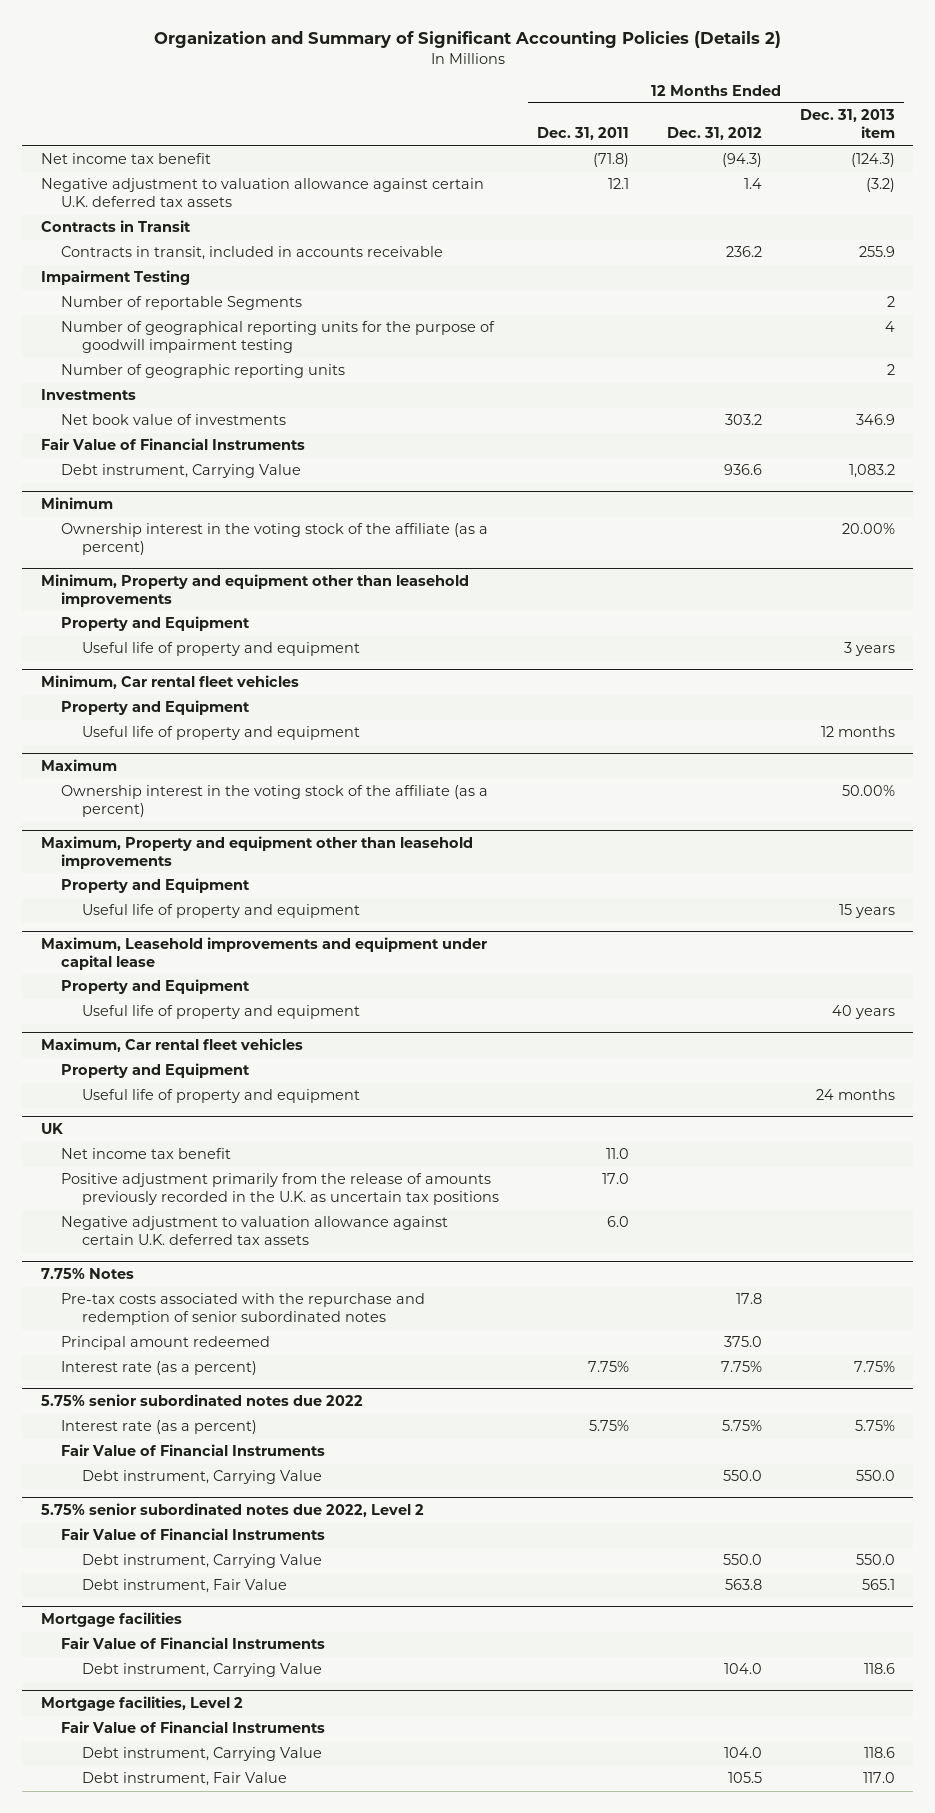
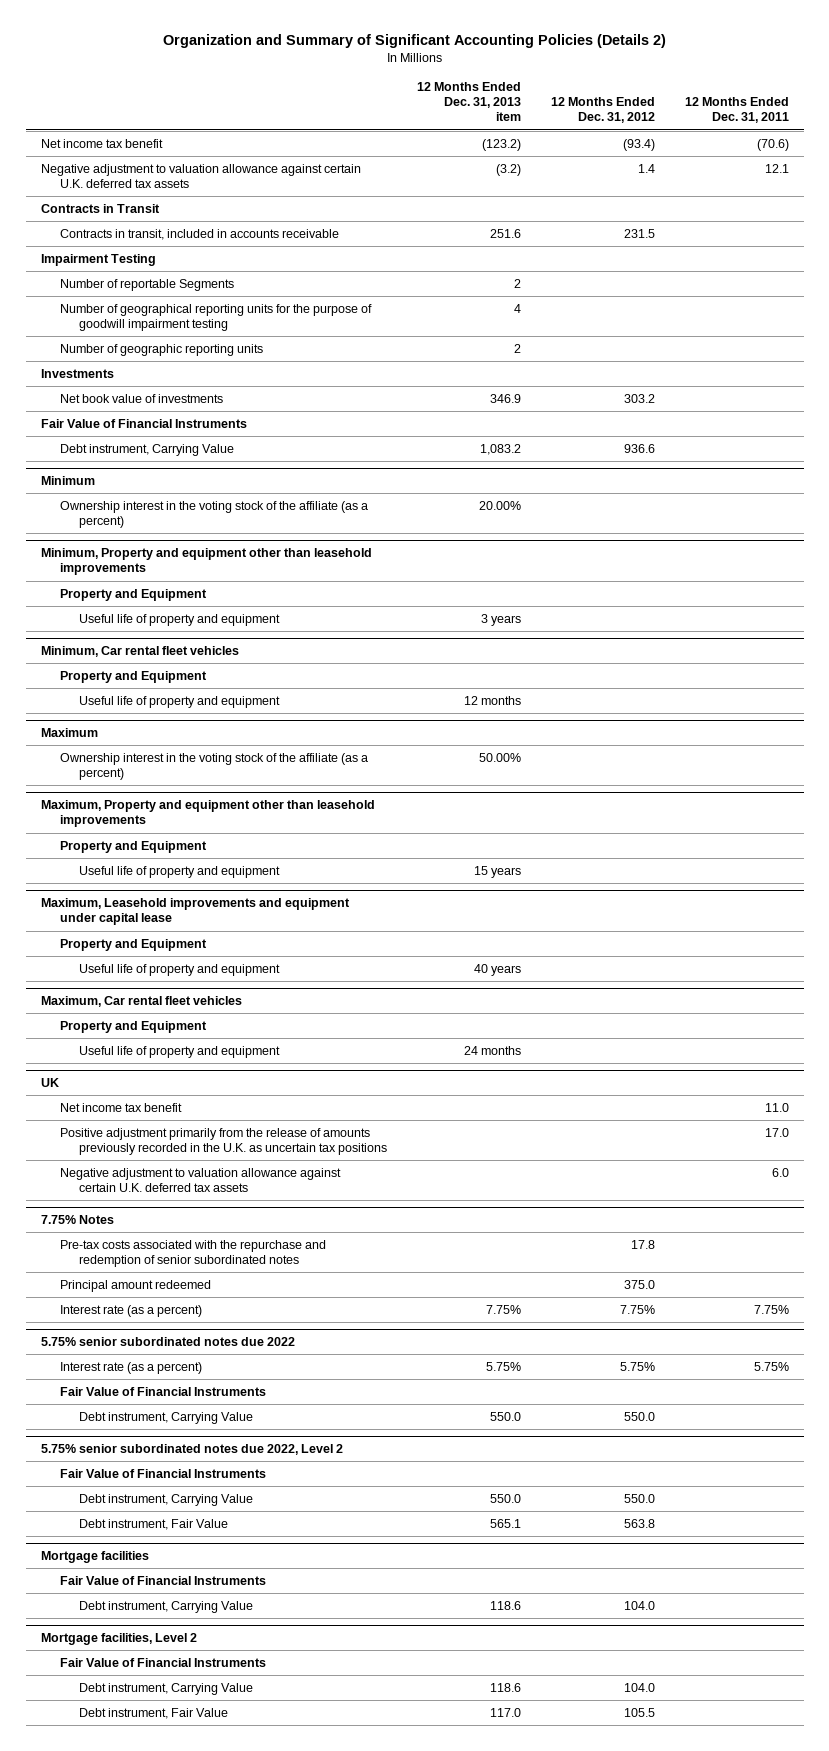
- | 12 Months Ended Dec. 31, 2011 | 12 Months Ended Dec. 31, 2012 | 12 Months Ended Dec. 31, 2013 item
+ | 12 Months Ended Dec. 31, 2013 item | 12 Months Ended Dec. 31, 2012 | 12 Months Ended Dec. 31, 2011
- Net income tax benefit | (71.8) | (94.3) | (124.3)
+ Net income tax benefit | (123.2) | (93.4) | (70.6)
- Contracts in transit, included in accounts receivable | | 236.2 | 255.9
+ Contracts in transit, included in accounts receivable | 251.6 | 231.5 |

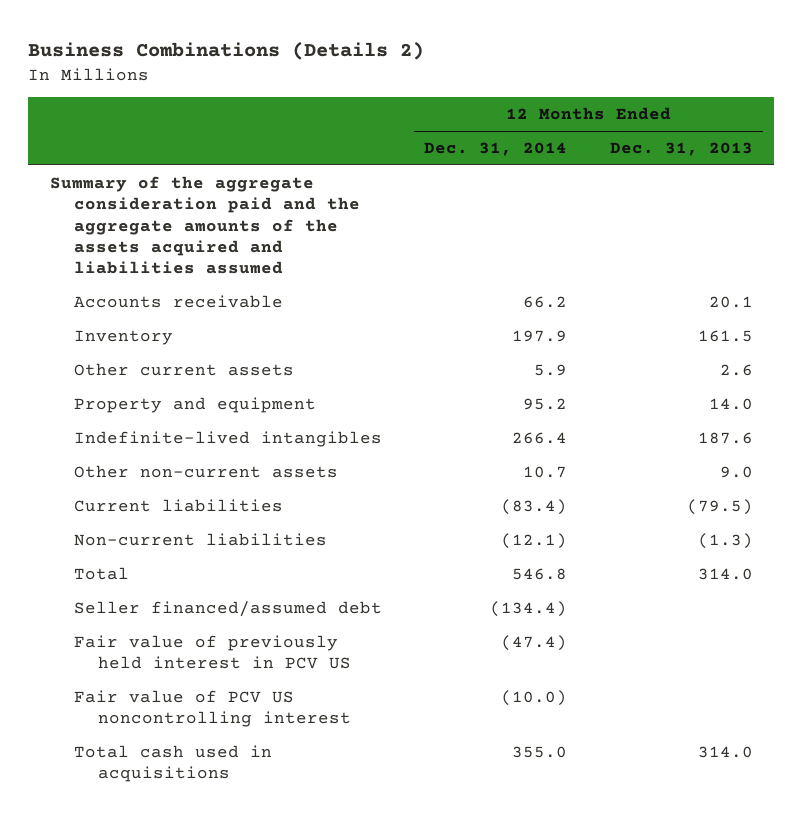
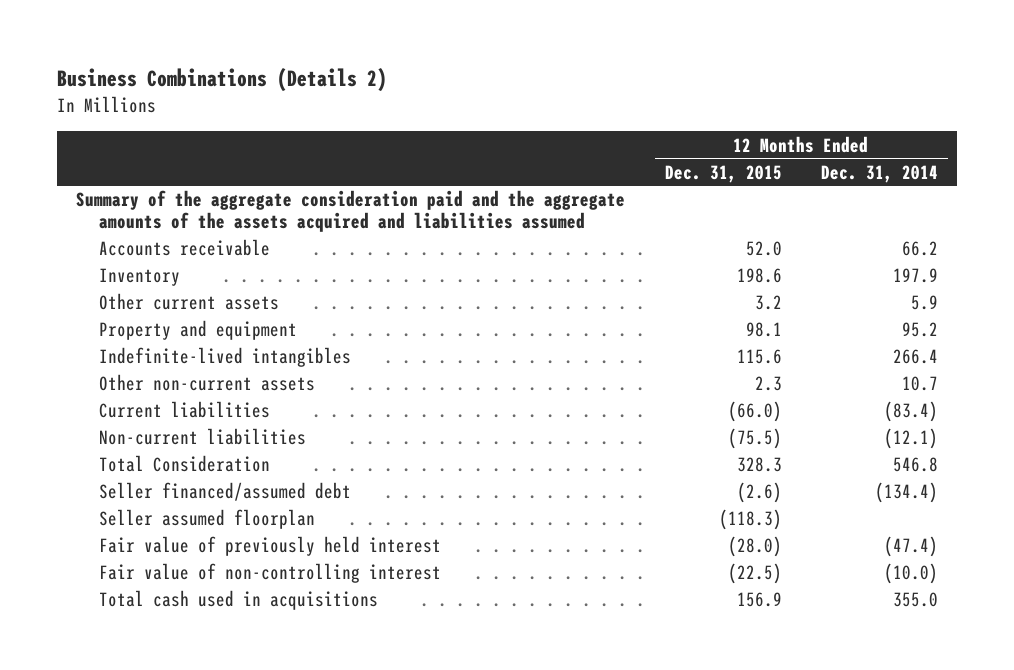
- | 12 Months Ended Dec. 31, 2014 | 12 Months Ended Dec. 31, 2013
+ | 12 Months Ended Dec. 31, 2015 | 12 Months Ended Dec. 31, 2014
- Total | 546.8 | 314.0
+ Total Consideration | 328.3 | 546.8
- Fair value of previously held interest in PCV US | (47.4) |
- Fair value of PCV US noncontrolling interest | (10.0) |
+ Seller assumed floorplan | (118.3) |
+ Fair value of previously held interest | (28.0) | (47.4)
+ Fair value of non-controlling interest | (22.5) | (10.0)

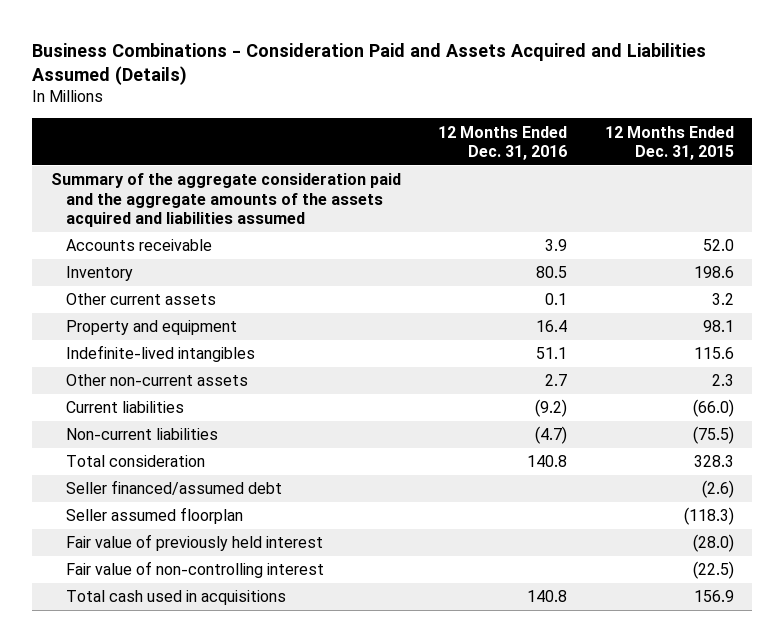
- Business Combinations (Details 2)
+ Business Combinations - Consideration Paid and Assets Acquired and Liabilities Assumed (Details)
- | 12 Months Ended Dec. 31, 2015 | 12 Months Ended Dec. 31, 2014
+ | 12 Months Ended Dec. 31, 2016 | 12 Months Ended Dec. 31, 2015
- Total Consideration | 328.3 | 546.8
+ Total consideration | 140.8 | 328.3

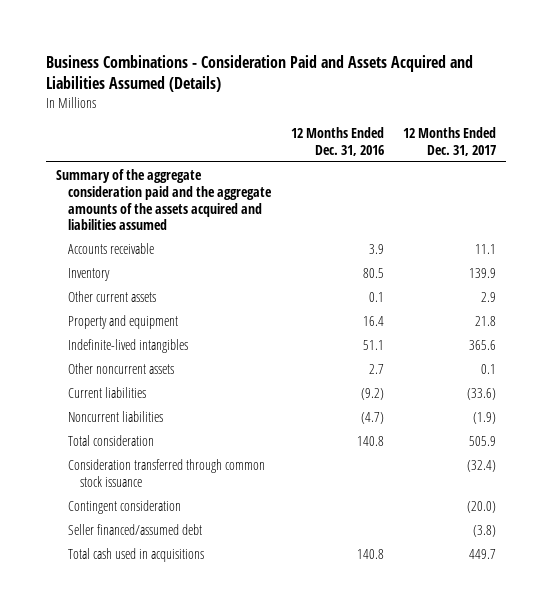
- | 12 Months Ended Dec. 31, 2016 | 12 Months Ended Dec. 31, 2015
+ | 12 Months Ended Dec. 31, 2016 | 12 Months Ended Dec. 31, 2017
- Other non-current assets | 2.7 | 2.3
+ Other noncurrent assets | 2.7 | 0.1
- Non-current liabilities | (4.7) | (75.5)
+ Noncurrent liabilities | (4.7) | (1.9)
+ Consideration transferred through common stock issuance | | (32.4)
+ Contingent consideration | | (20.0)
- Seller assumed floorplan | | (118.3)
- Fair value of previously held interest | | (28.0)
- Fair value of non-controlling interest | | (22.5)

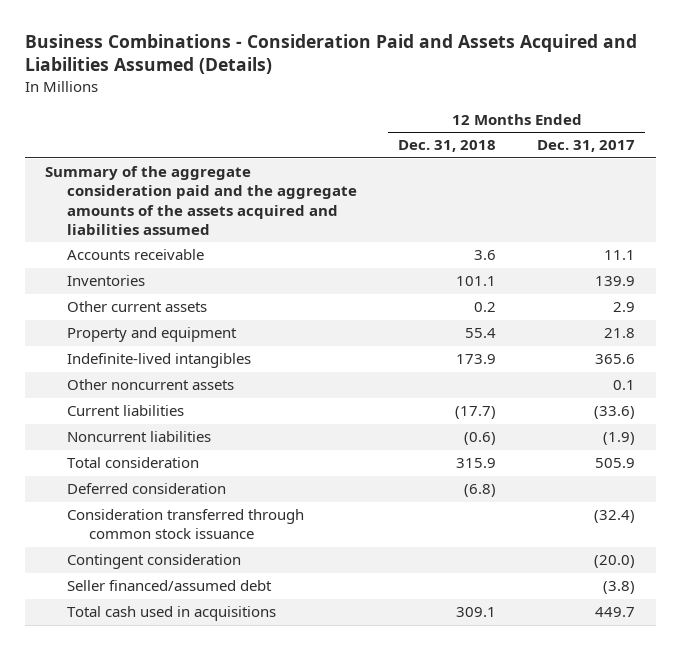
- | 12 Months Ended Dec. 31, 2016 | 12 Months Ended Dec. 31, 2017
+ | 12 Months Ended Dec. 31, 2018 | 12 Months Ended Dec. 31, 2017
- Inventory | 80.5 | 139.9
+ Inventories | 101.1 | 139.9
+ Deferred consideration | (6.8) |

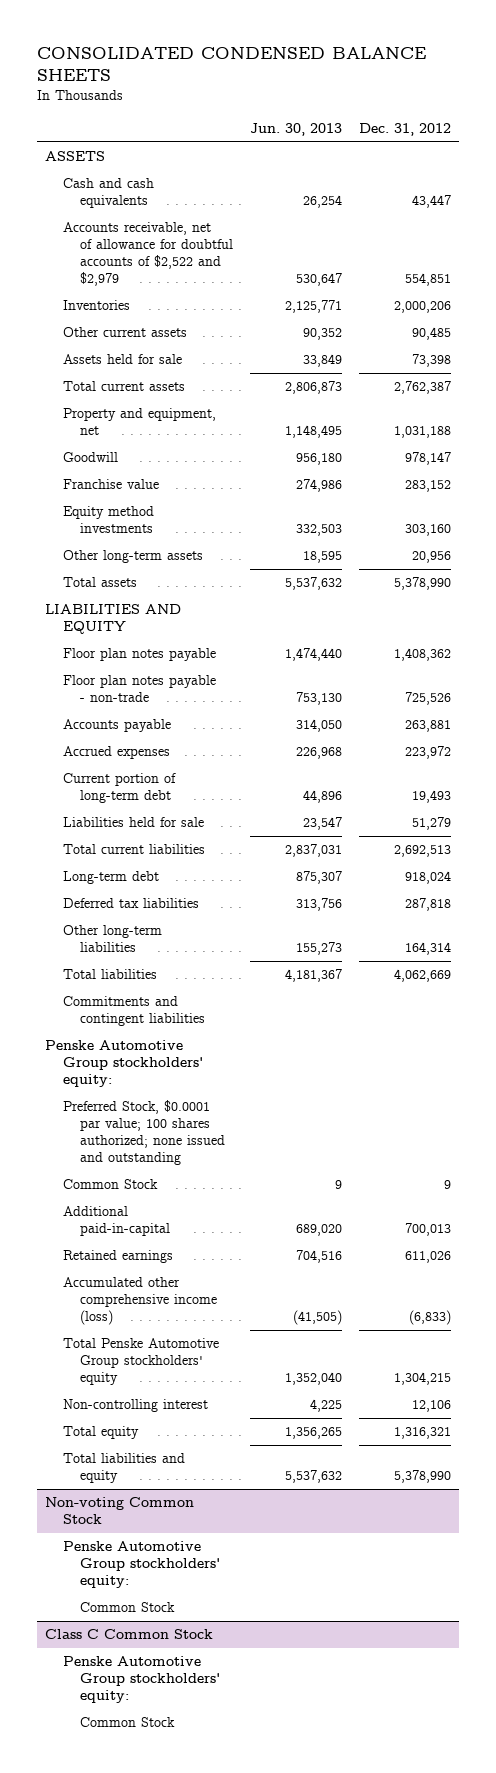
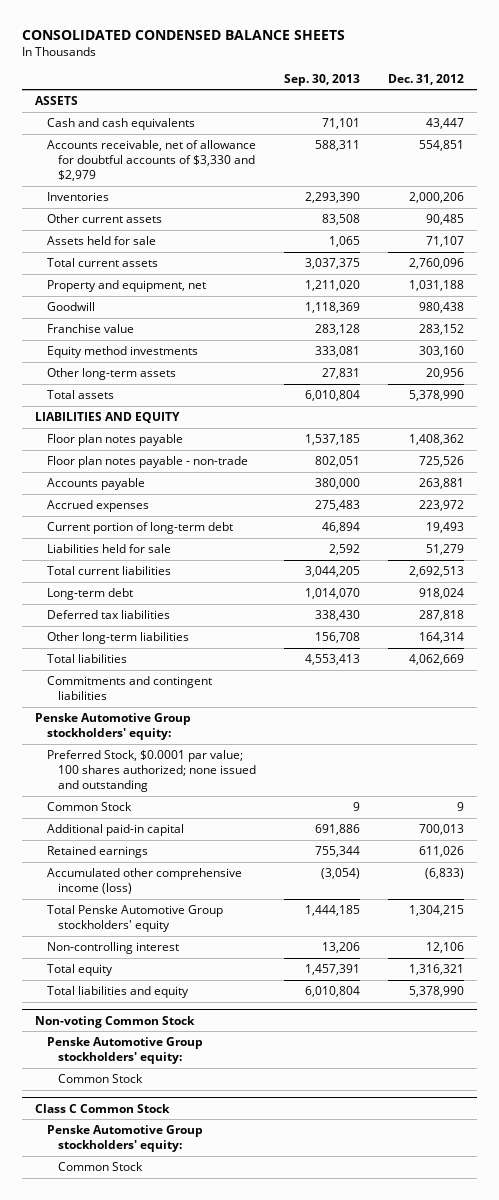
- | Jun. 30, 2013 | Dec. 31, 2012
+ | Sep. 30, 2013 | Dec. 31, 2012
- Accounts receivable, net of allowance for doubtful accounts of $2,522 and $2,979 | 530,647 | 554,851
+ Accounts receivable, net of allowance for doubtful accounts of $3,330 and $2,979 | 588,311 | 554,851
- Assets held for sale | 33,849 | 73,398
- Total current assets | 2,806,873 | 2,762,387
+ Assets held for sale | 1,065 | 71,107
+ Total current assets | 3,037,375 | 2,760,096
- Goodwill | 956,180 | 978,147
+ Goodwill | 1,118,369 | 980,438
- Additional paid-in-capital | 689,020 | 700,013
+ Additional paid-in capital | 691,886 | 700,013

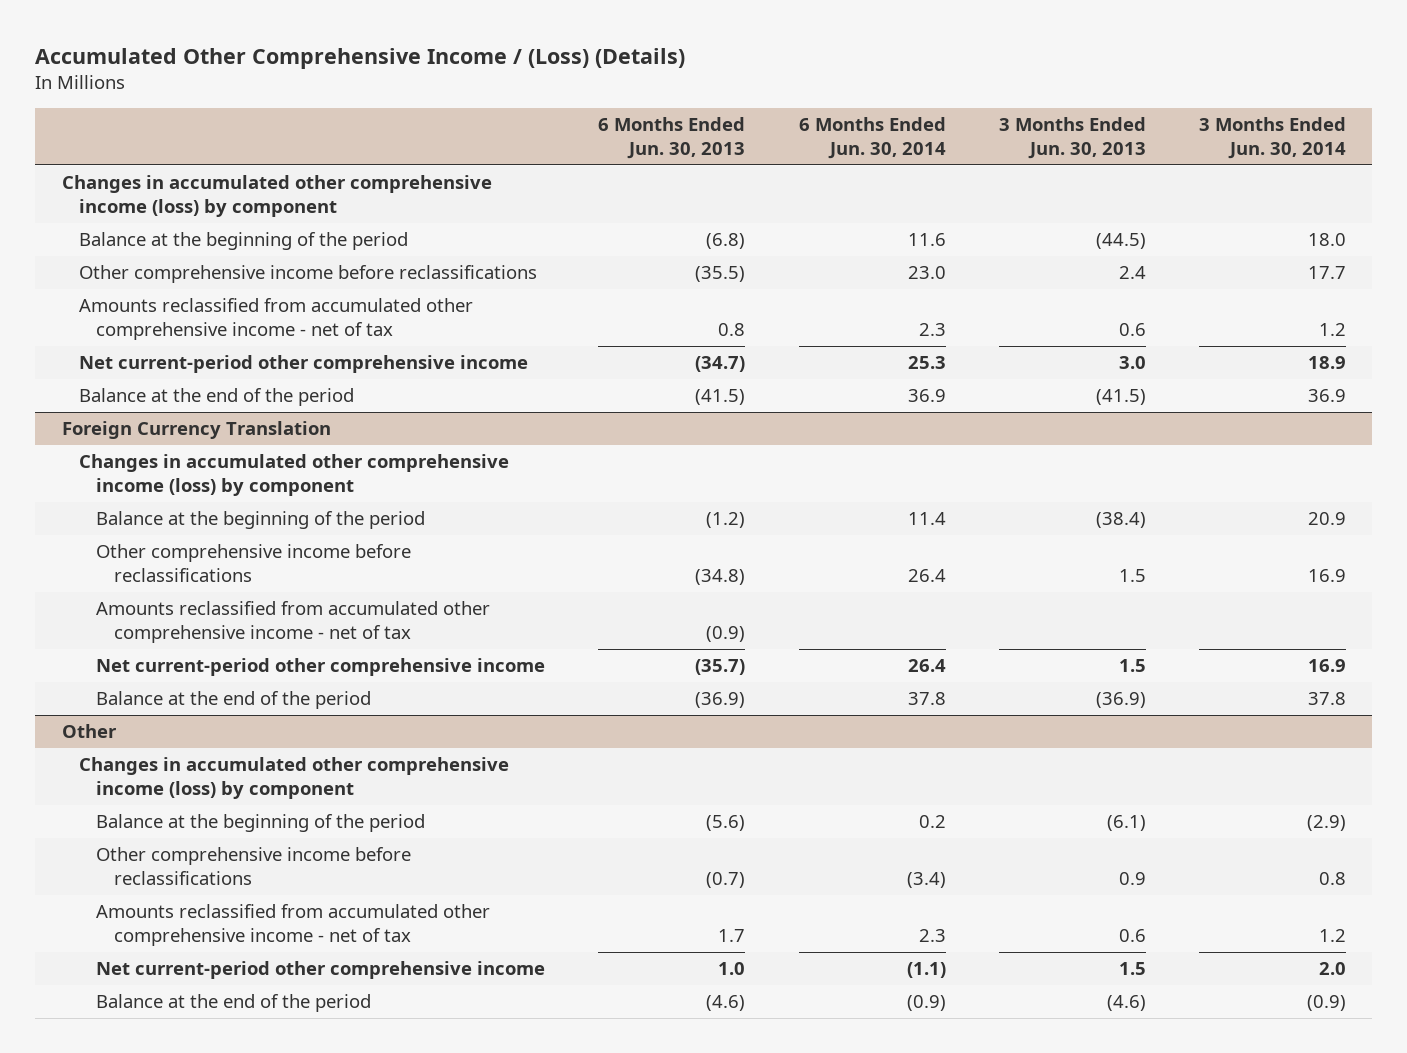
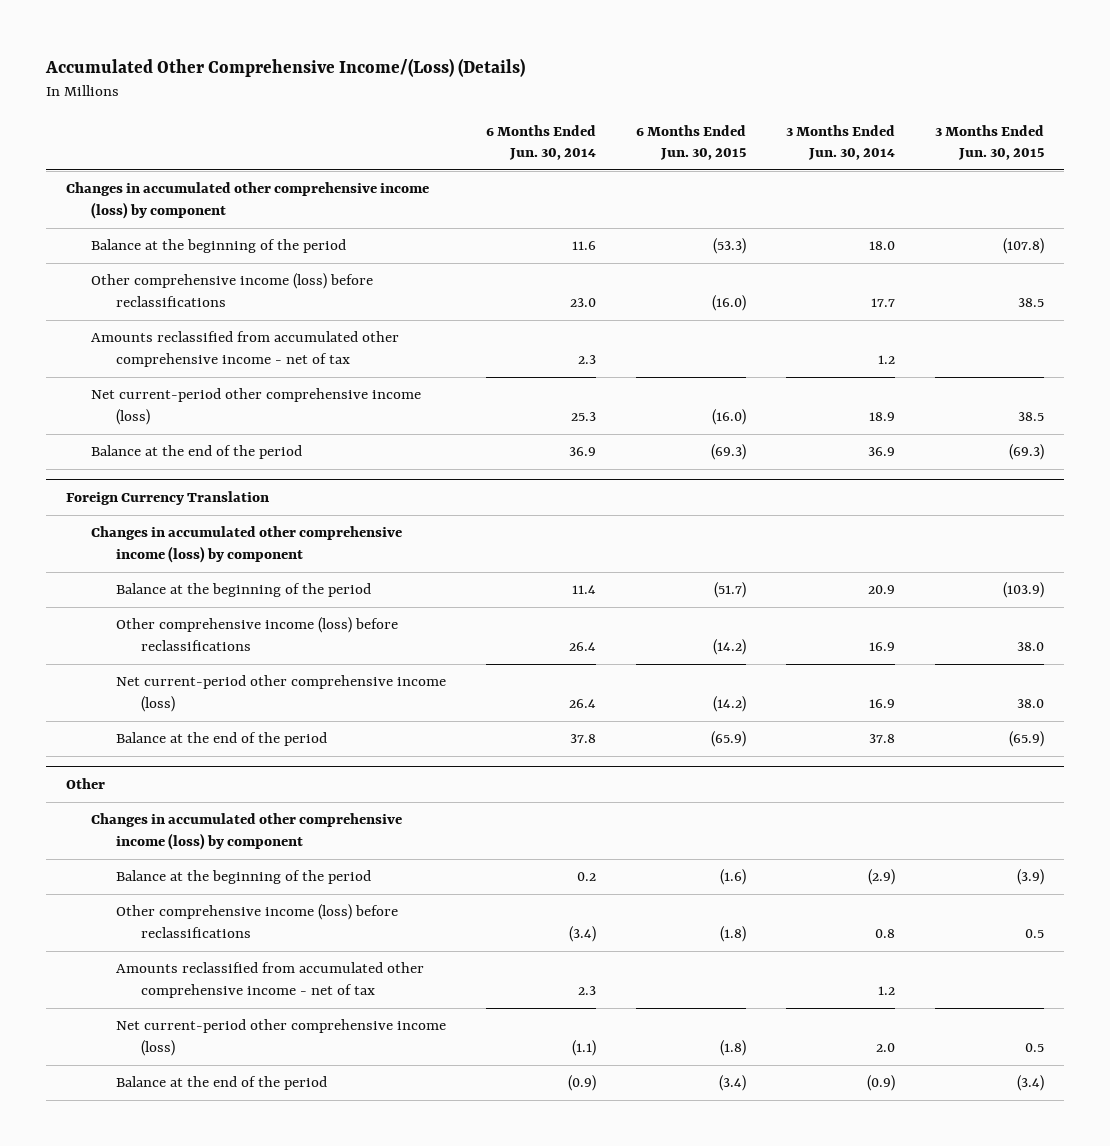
- Accumulated Other Comprehensive Income / (Loss) (Details)
+ Accumulated Other Comprehensive Income/(Loss) (Details)
- | 6 Months Ended Jun. 30, 2013 | 6 Months Ended Jun. 30, 2014 | 3 Months Ended Jun. 30, 2013 | 3 Months Ended Jun. 30, 2014
+ | 6 Months Ended Jun. 30, 2014 | 6 Months Ended Jun. 30, 2015 | 3 Months Ended Jun. 30, 2014 | 3 Months Ended Jun. 30, 2015
- Other comprehensive income before reclassifications | (35.5) | 23.0 | 2.4 | 17.7
+ Other comprehensive income (loss) before reclassifications | 23.0 | (16.0) | 17.7 | 38.5
- Net current-period other comprehensive income | (34.7) | 25.3 | 3.0 | 18.9
+ Net current-period other comprehensive income (loss) | 25.3 | (16.0) | 18.9 | 38.5
@ Foreign Currency Translation
- Other comprehensive income before reclassifications | (34.8) | 26.4 | 1.5 | 16.9
- Amounts reclassified from accumulated other comprehensive income - net of tax | (0.9) | | |
- Net current-period other comprehensive income | (35.7) | 26.4 | 1.5 | 16.9
+ Other comprehensive income (loss) before reclassifications | 26.4 | (14.2) | 16.9 | 38.0
+ Net current-period other comprehensive income (loss) | 26.4 | (14.2) | 16.9 | 38.0
@ Other
- Other comprehensive income before reclassifications | (0.7) | (3.4) | 0.9 | 0.8
+ Other comprehensive income (loss) before reclassifications | (3.4) | (1.8) | 0.8 | 0.5
- Net current-period other comprehensive income | 1.0 | (1.1) | 1.5 | 2.0
+ Net current-period other comprehensive income (loss) | (1.1) | (1.8) | 2.0 | 0.5

